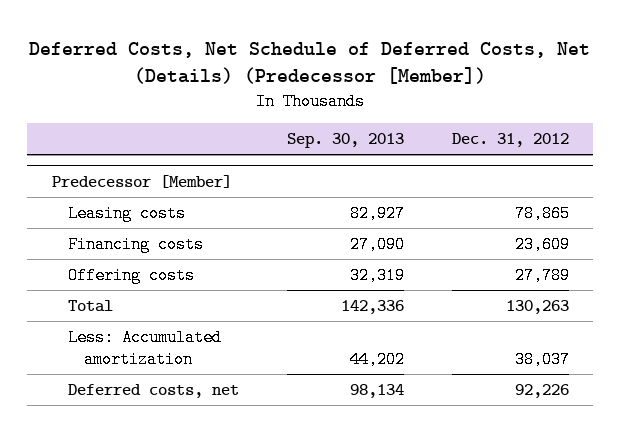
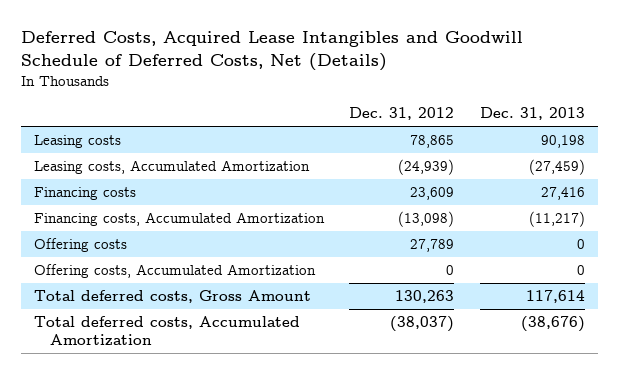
- Deferred Costs, Net Schedule of Deferred Costs, Net (Details) (Predecessor [Member])
+ Deferred Costs, Acquired Lease Intangibles and Goodwill Schedule of Deferred Costs, Net (Details)
- | Sep. 30, 2013 | Dec. 31, 2012
+ | Dec. 31, 2012 | Dec. 31, 2013
- Predecessor [Member]
+ Leasing costs, Accumulated Amortization | (24,939) | (27,459)
+ Financing costs, Accumulated Amortization | (13,098) | (11,217)
- Total | 142,336 | 130,263
- Less: Accumulated amortization | 44,202 | 38,037
- Deferred costs, net | 98,134 | 92,226
+ Offering costs, Accumulated Amortization | 0 | 0
+ Total deferred costs, Gross Amount | 130,263 | 117,614
+ Total deferred costs, Accumulated Amortization | (38,037) | (38,676)

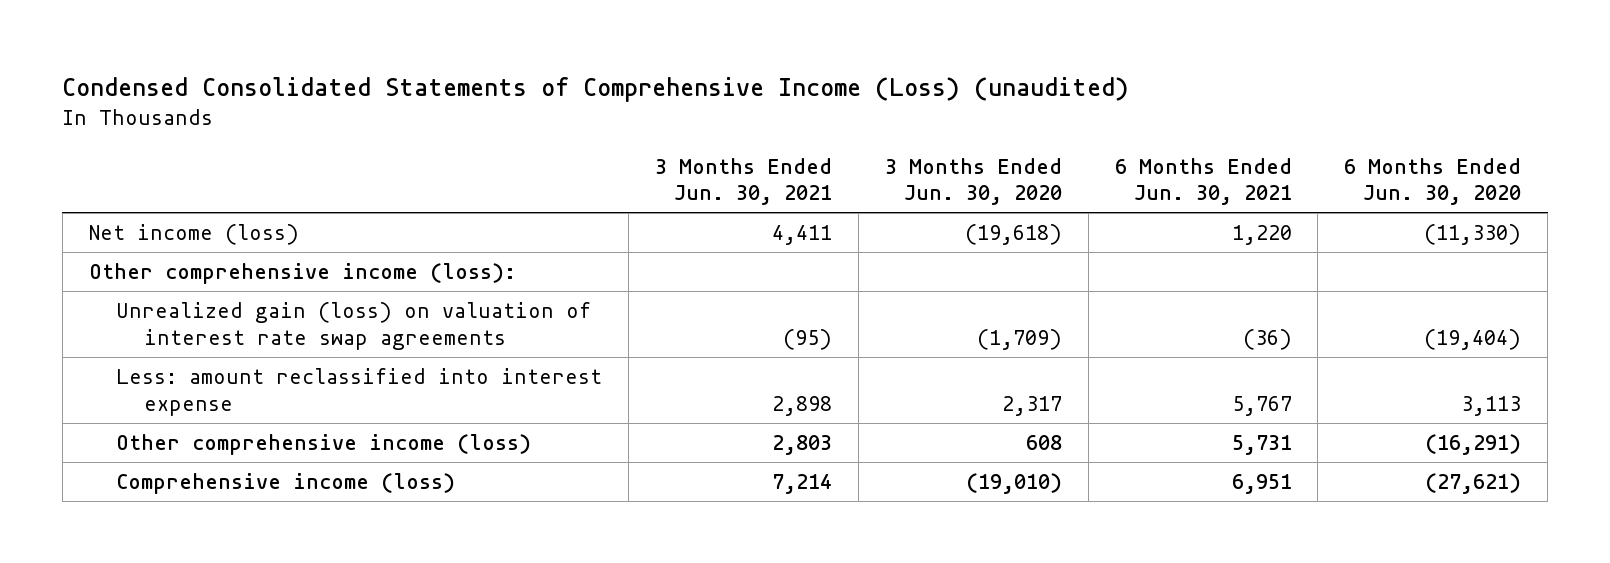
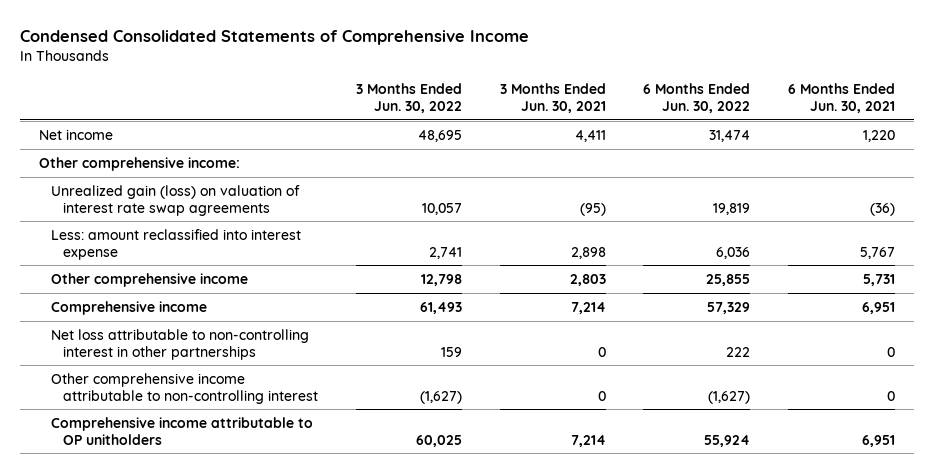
- Condensed Consolidated Statements of Comprehensive Income (Loss) (unaudited)
+ Condensed Consolidated Statements of Comprehensive Income
- | 3 Months Ended Jun. 30, 2021 | 3 Months Ended Jun. 30, 2020 | 6 Months Ended Jun. 30, 2021 | 6 Months Ended Jun. 30, 2020
+ | 3 Months Ended Jun. 30, 2022 | 3 Months Ended Jun. 30, 2021 | 6 Months Ended Jun. 30, 2022 | 6 Months Ended Jun. 30, 2021
- Net income (loss) | 4,411 | (19,618) | 1,220 | (11,330)
- Other comprehensive income (loss):
+ Net income | 48,695 | 4,411 | 31,474 | 1,220
+ Other comprehensive income:
- Other comprehensive income (loss) | 2,803 | 608 | 5,731 | (16,291)
- Comprehensive income (loss) | 7,214 | (19,010) | 6,951 | (27,621)
+ Other comprehensive income | 12,798 | 2,803 | 25,855 | 5,731
+ Comprehensive income | 61,493 | 7,214 | 57,329 | 6,951
+ Net loss attributable to non-controlling interest in other partnerships | 159 | 0 | 222 | 0
+ Other comprehensive income attributable to non-controlling interest | (1,627) | 0 | (1,627) | 0
+ Comprehensive income attributable to OP unitholders | 60,025 | 7,214 | 55,924 | 6,951

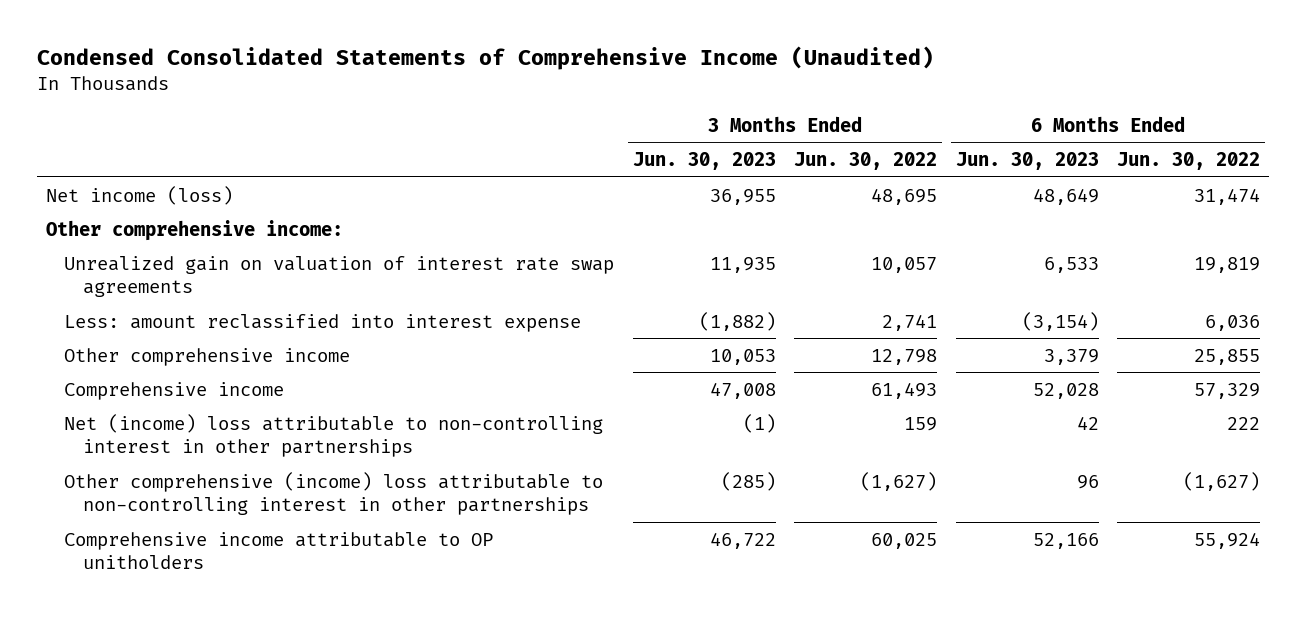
- Condensed Consolidated Statements of Comprehensive Income
+ Condensed Consolidated Statements of Comprehensive Income (Unaudited)
- | 3 Months Ended Jun. 30, 2022 | 3 Months Ended Jun. 30, 2021 | 6 Months Ended Jun. 30, 2022 | 6 Months Ended Jun. 30, 2021
+ | 3 Months Ended Jun. 30, 2023 | 3 Months Ended Jun. 30, 2022 | 6 Months Ended Jun. 30, 2023 | 6 Months Ended Jun. 30, 2022
- Net income | 48,695 | 4,411 | 31,474 | 1,220
+ Net income (loss) | 36,955 | 48,695 | 48,649 | 31,474
- Unrealized gain (loss) on valuation of interest rate swap agreements | 10,057 | (95) | 19,819 | (36)
+ Unrealized gain on valuation of interest rate swap agreements | 11,935 | 10,057 | 6,533 | 19,819
- Net loss attributable to non-controlling interest in other partnerships | 159 | 0 | 222 | 0
- Other comprehensive income attributable to non-controlling interest | (1,627) | 0 | (1,627) | 0
+ Net (income) loss attributable to non-controlling interest in other partnerships | (1) | 159 | 42 | 222
+ Other comprehensive (income) loss attributable to non-controlling interest in other partnerships | (285) | (1,627) | 96 | (1,627)

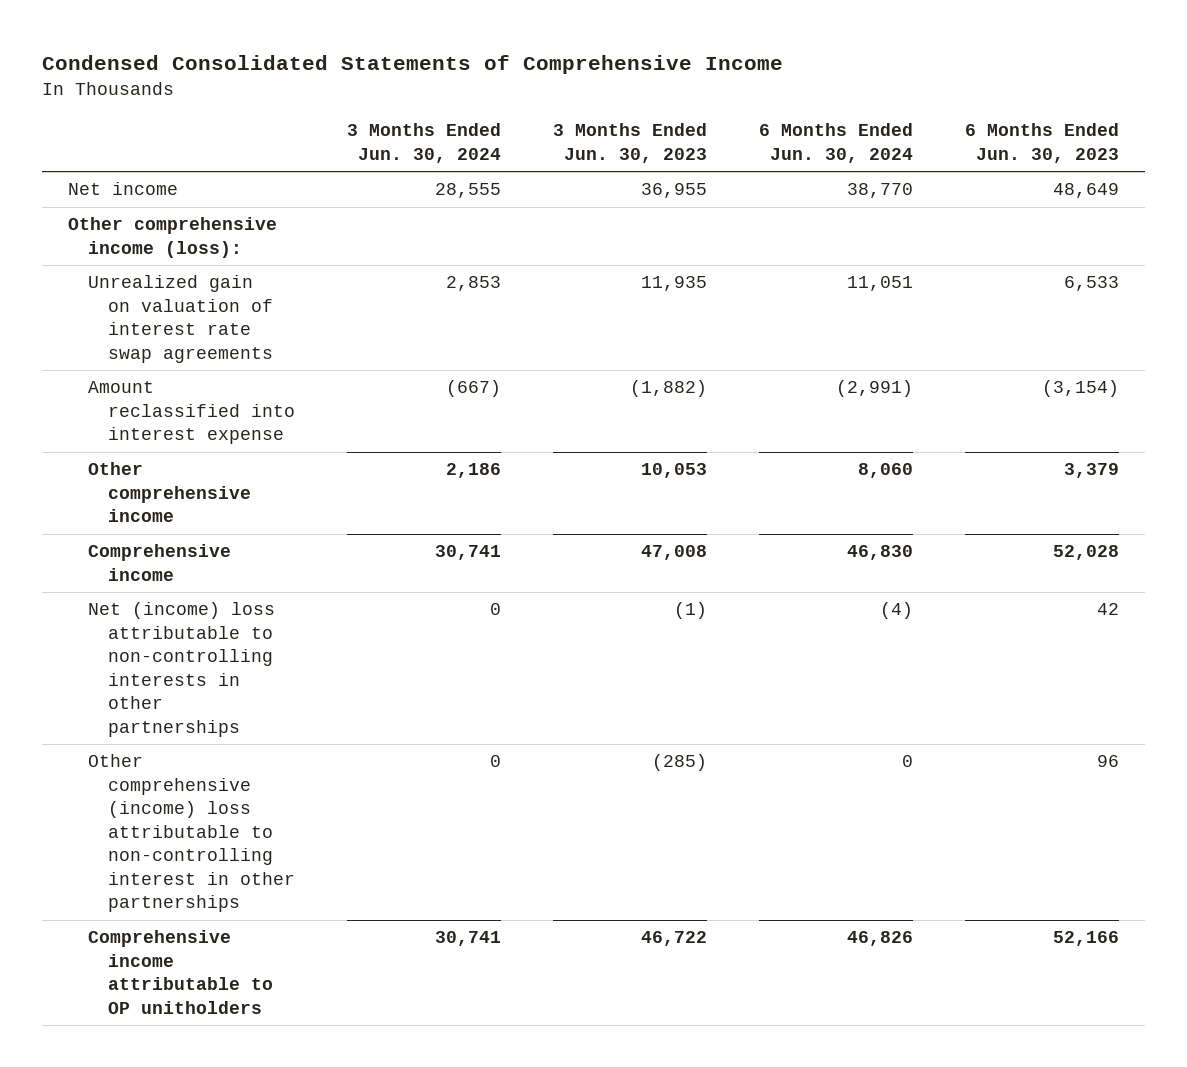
- Condensed Consolidated Statements of Comprehensive Income (Unaudited)
+ Condensed Consolidated Statements of Comprehensive Income
- | 3 Months Ended Jun. 30, 2023 | 3 Months Ended Jun. 30, 2022 | 6 Months Ended Jun. 30, 2023 | 6 Months Ended Jun. 30, 2022
+ | 3 Months Ended Jun. 30, 2024 | 3 Months Ended Jun. 30, 2023 | 6 Months Ended Jun. 30, 2024 | 6 Months Ended Jun. 30, 2023
- Net income (loss) | 36,955 | 48,695 | 48,649 | 31,474
- Other comprehensive income:
+ Net income | 28,555 | 36,955 | 38,770 | 48,649
+ Other comprehensive income (loss):
- Less: amount reclassified into interest expense | (1,882) | 2,741 | (3,154) | 6,036
+ Amount reclassified into interest expense | (667) | (1,882) | (2,991) | (3,154)
- Net (income) loss attributable to non-controlling interest in other partnerships | (1) | 159 | 42 | 222
+ Net (income) loss attributable to non-controlling interests in other partnerships | 0 | (1) | (4) | 42

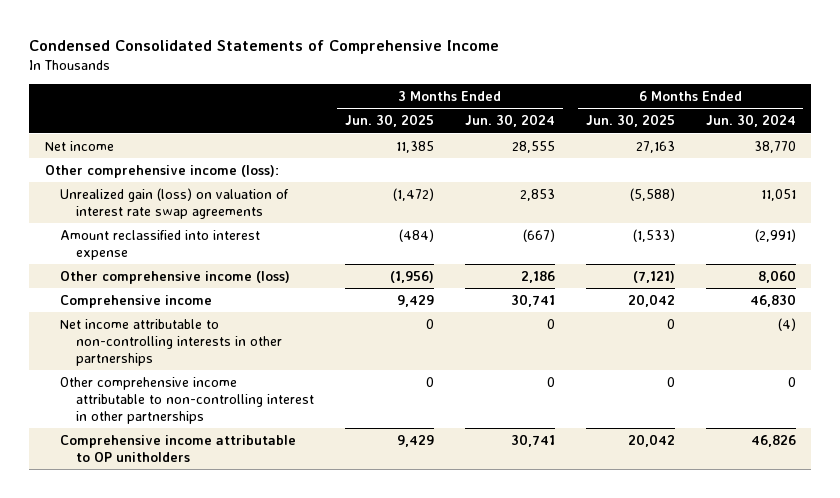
- | 3 Months Ended Jun. 30, 2024 | 3 Months Ended Jun. 30, 2023 | 6 Months Ended Jun. 30, 2024 | 6 Months Ended Jun. 30, 2023
+ | 3 Months Ended Jun. 30, 2025 | 3 Months Ended Jun. 30, 2024 | 6 Months Ended Jun. 30, 2025 | 6 Months Ended Jun. 30, 2024
- Unrealized gain on valuation of interest rate swap agreements | 2,853 | 11,935 | 11,051 | 6,533
+ Unrealized gain (loss) on valuation of interest rate swap agreements | (1,472) | 2,853 | (5,588) | 11,051
- Other comprehensive income | 2,186 | 10,053 | 8,060 | 3,379
+ Other comprehensive income (loss) | (1,956) | 2,186 | (7,121) | 8,060
- Net (income) loss attributable to non-controlling interests in other partnerships | 0 | (1) | (4) | 42
- Other comprehensive (income) loss attributable to non-controlling interest in other partnerships | 0 | (285) | 0 | 96
+ Net income attributable to non-controlling interests in other partnerships | 0 | 0 | 0 | (4)
+ Other comprehensive income attributable to non-controlling interest in other partnerships | 0 | 0 | 0 | 0

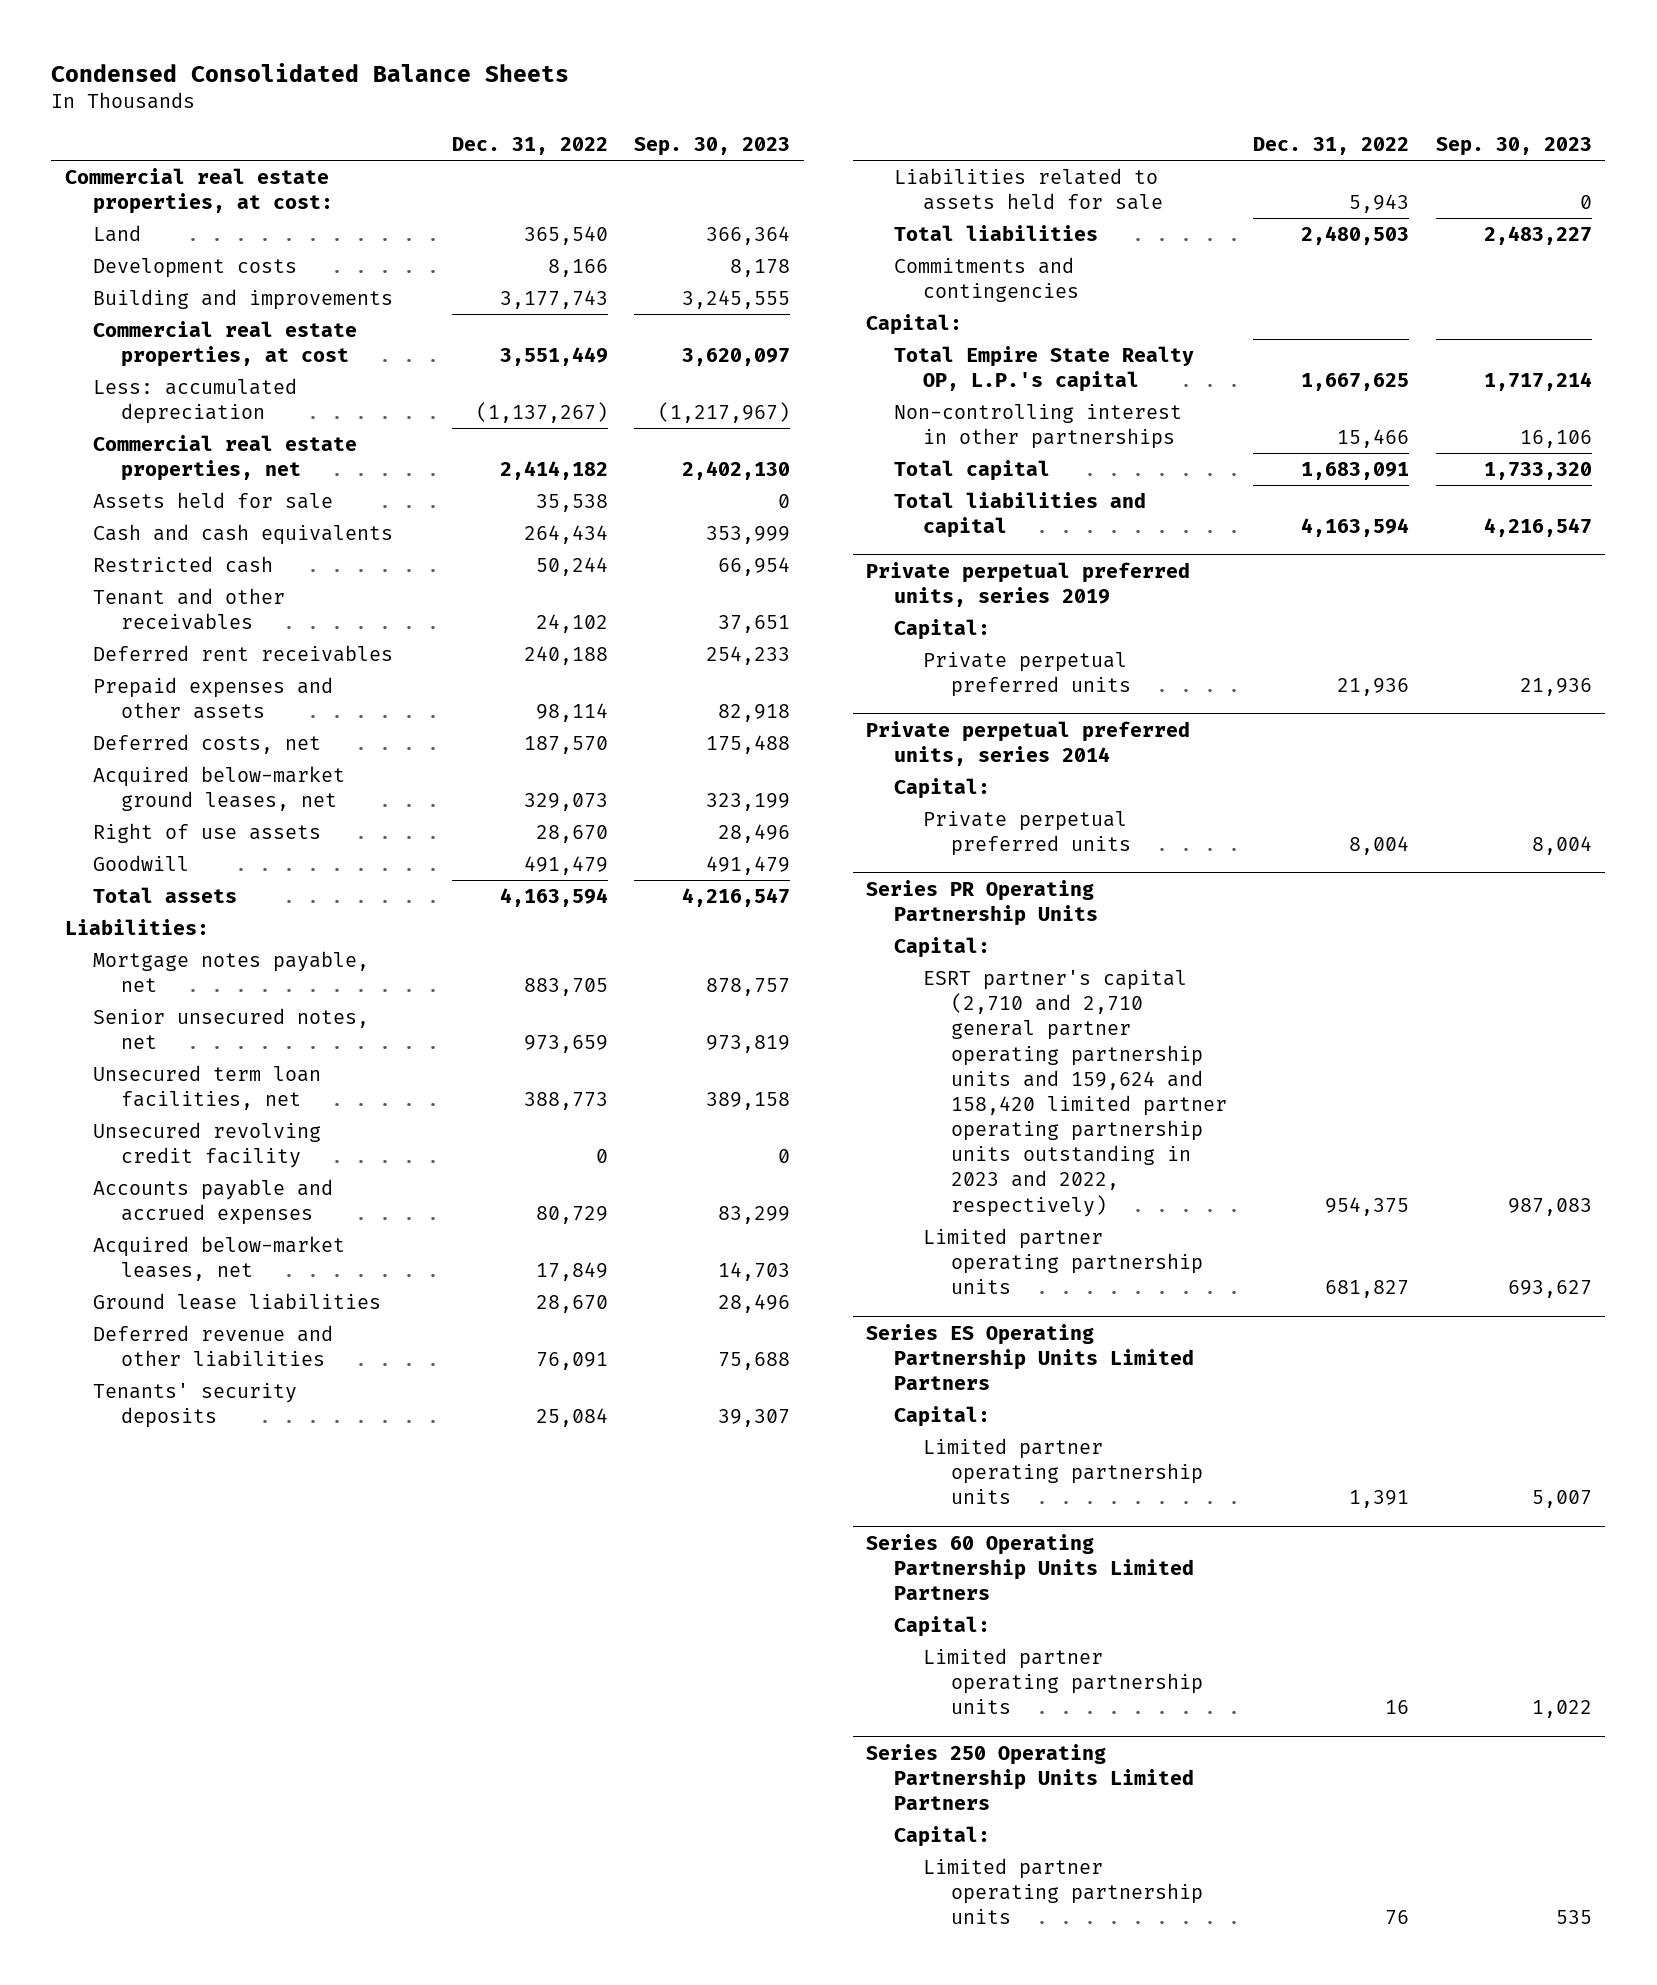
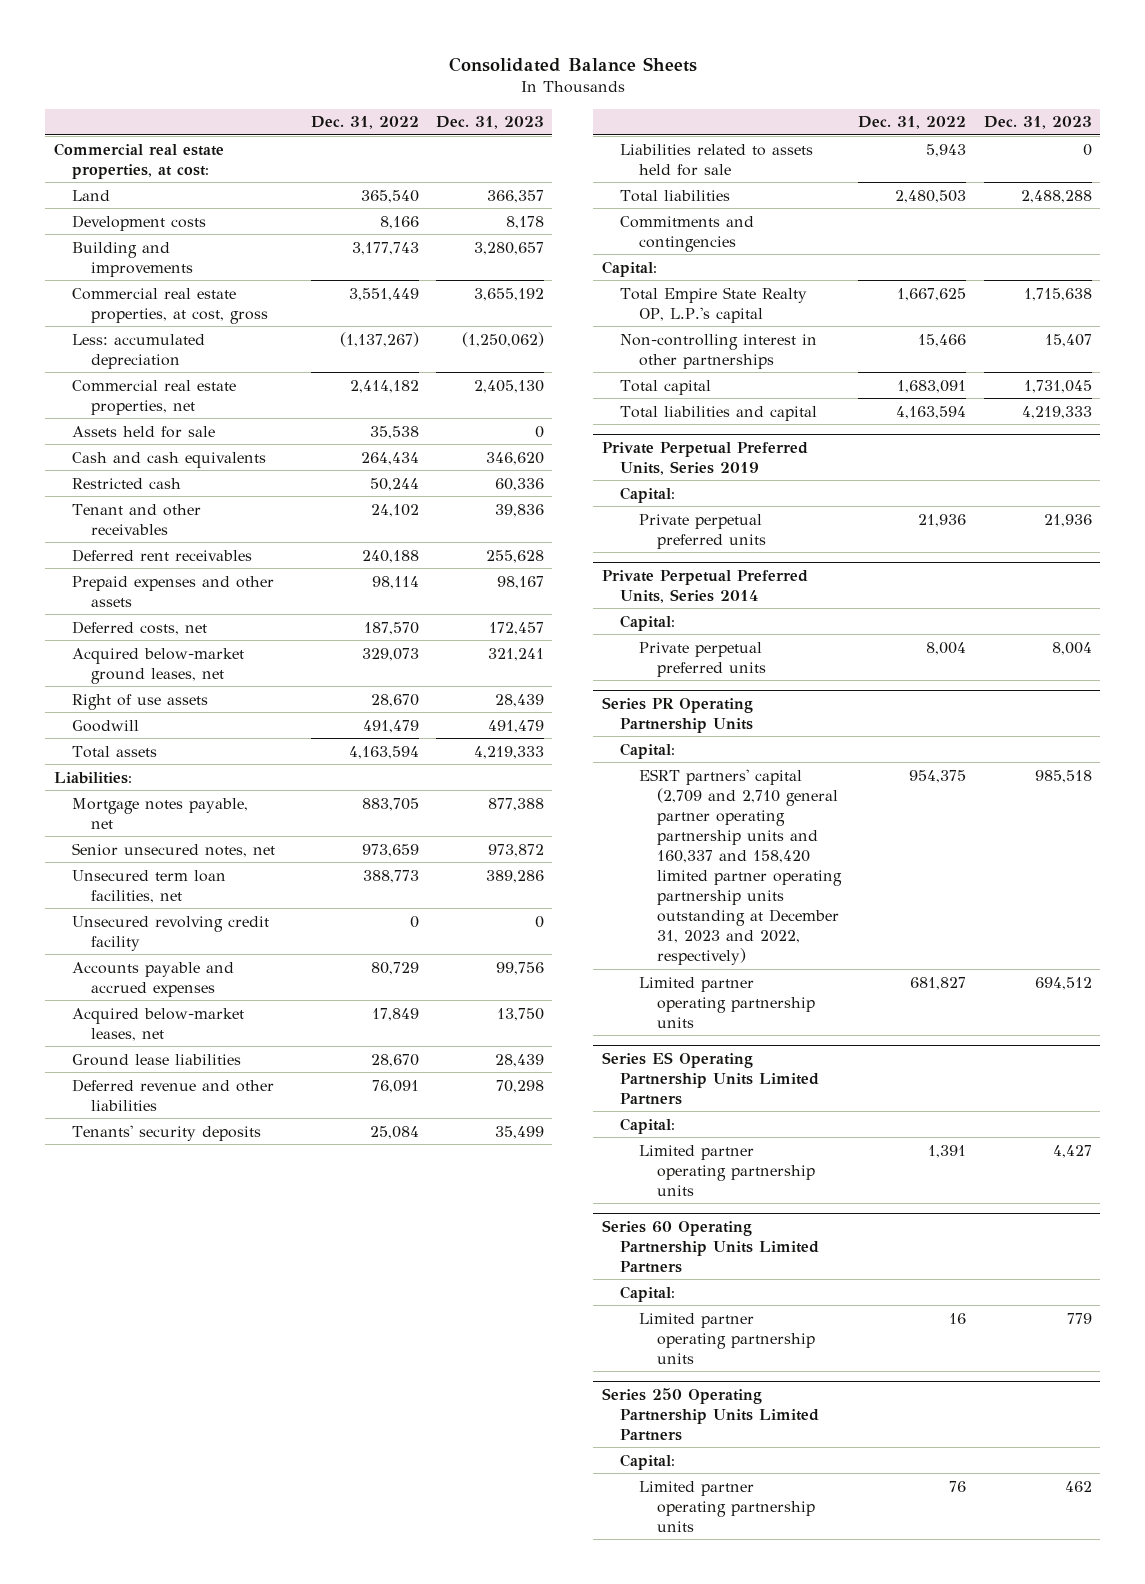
- Condensed Consolidated Balance Sheets
+ Consolidated Balance Sheets
- | Dec. 31, 2022 | Sep. 30, 2023
+ | Dec. 31, 2022 | Dec. 31, 2023
- Commercial real estate properties, at cost | 3,551,449 | 3,620,097
+ Commercial real estate properties, at cost, gross | 3,551,449 | 3,655,192
- Private perpetual preferred units, series 2019
+ Private Perpetual Preferred Units, Series 2019
- Private perpetual preferred units, series 2014
+ Private Perpetual Preferred Units, Series 2014
@ Series PR Operating Partnership Units
- ESRT partner's capital (2,710 and 2,710 general partner operating partnership units and 159,624 and 158,420 limited partner operating partnership units outstanding in 2023 and 2022, respectively) | 954,375 | 987,083
+ ESRT partners' capital (2,709 and 2,710 general partner operating partnership units and 160,337 and 158,420 limited partner operating partnership units outstanding at December 31, 2023 and 2022, respectively) | 954,375 | 985,518

